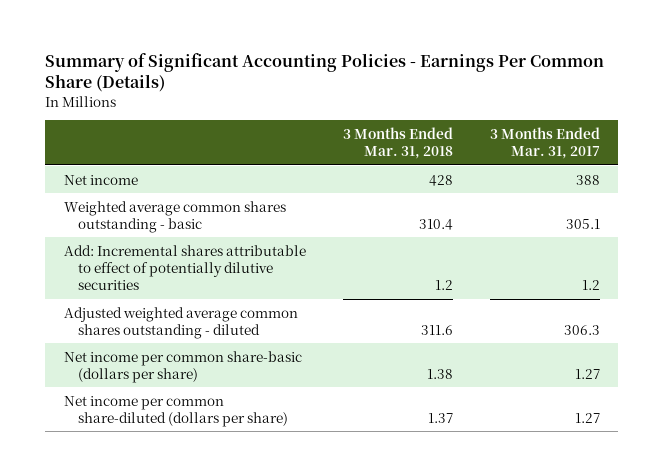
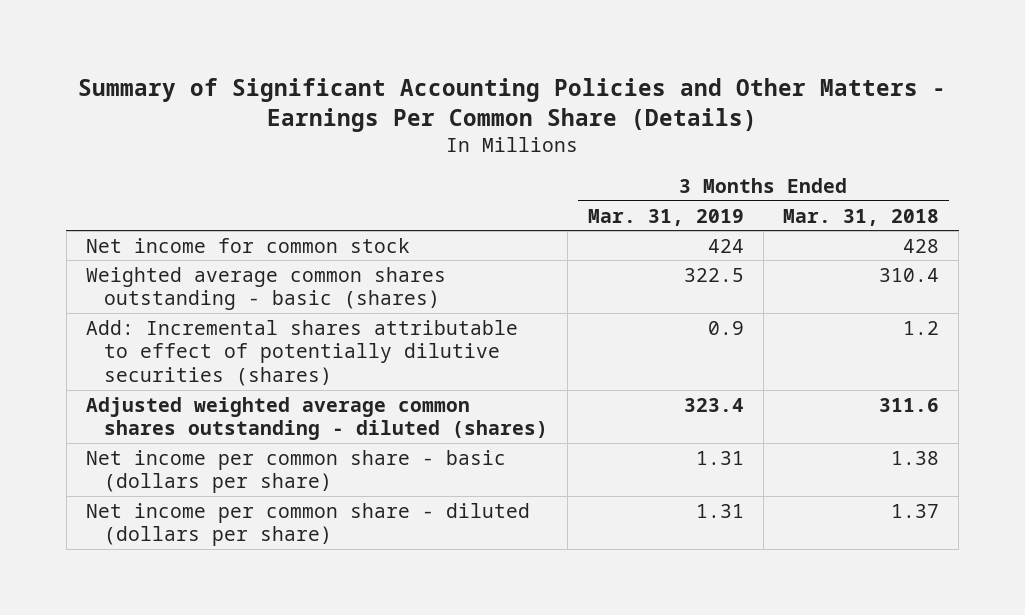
- Summary of Significant Accounting Policies - Earnings Per Common Share (Details)
+ Summary of Significant Accounting Policies and Other Matters - Earnings Per Common Share (Details)
- | 3 Months Ended Mar. 31, 2018 | 3 Months Ended Mar. 31, 2017
+ | 3 Months Ended Mar. 31, 2019 | 3 Months Ended Mar. 31, 2018
- Net income | 428 | 388
- Weighted average common shares outstanding - basic | 310.4 | 305.1
- Add: Incremental shares attributable to effect of potentially dilutive securities | 1.2 | 1.2
- Adjusted weighted average common shares outstanding - diluted | 311.6 | 306.3
- Net income per common share-basic (dollars per share) | 1.38 | 1.27
- Net income per common share-diluted (dollars per share) | 1.37 | 1.27
+ Net income for common stock | 424 | 428
+ Weighted average common shares outstanding - basic (shares) | 322.5 | 310.4
+ Add: Incremental shares attributable to effect of potentially dilutive securities (shares) | 0.9 | 1.2
+ Adjusted weighted average common shares outstanding - diluted (shares) | 323.4 | 311.6
+ Net income per common share - basic (dollars per share) | 1.31 | 1.38
+ Net income per common share - diluted (dollars per share) | 1.31 | 1.37

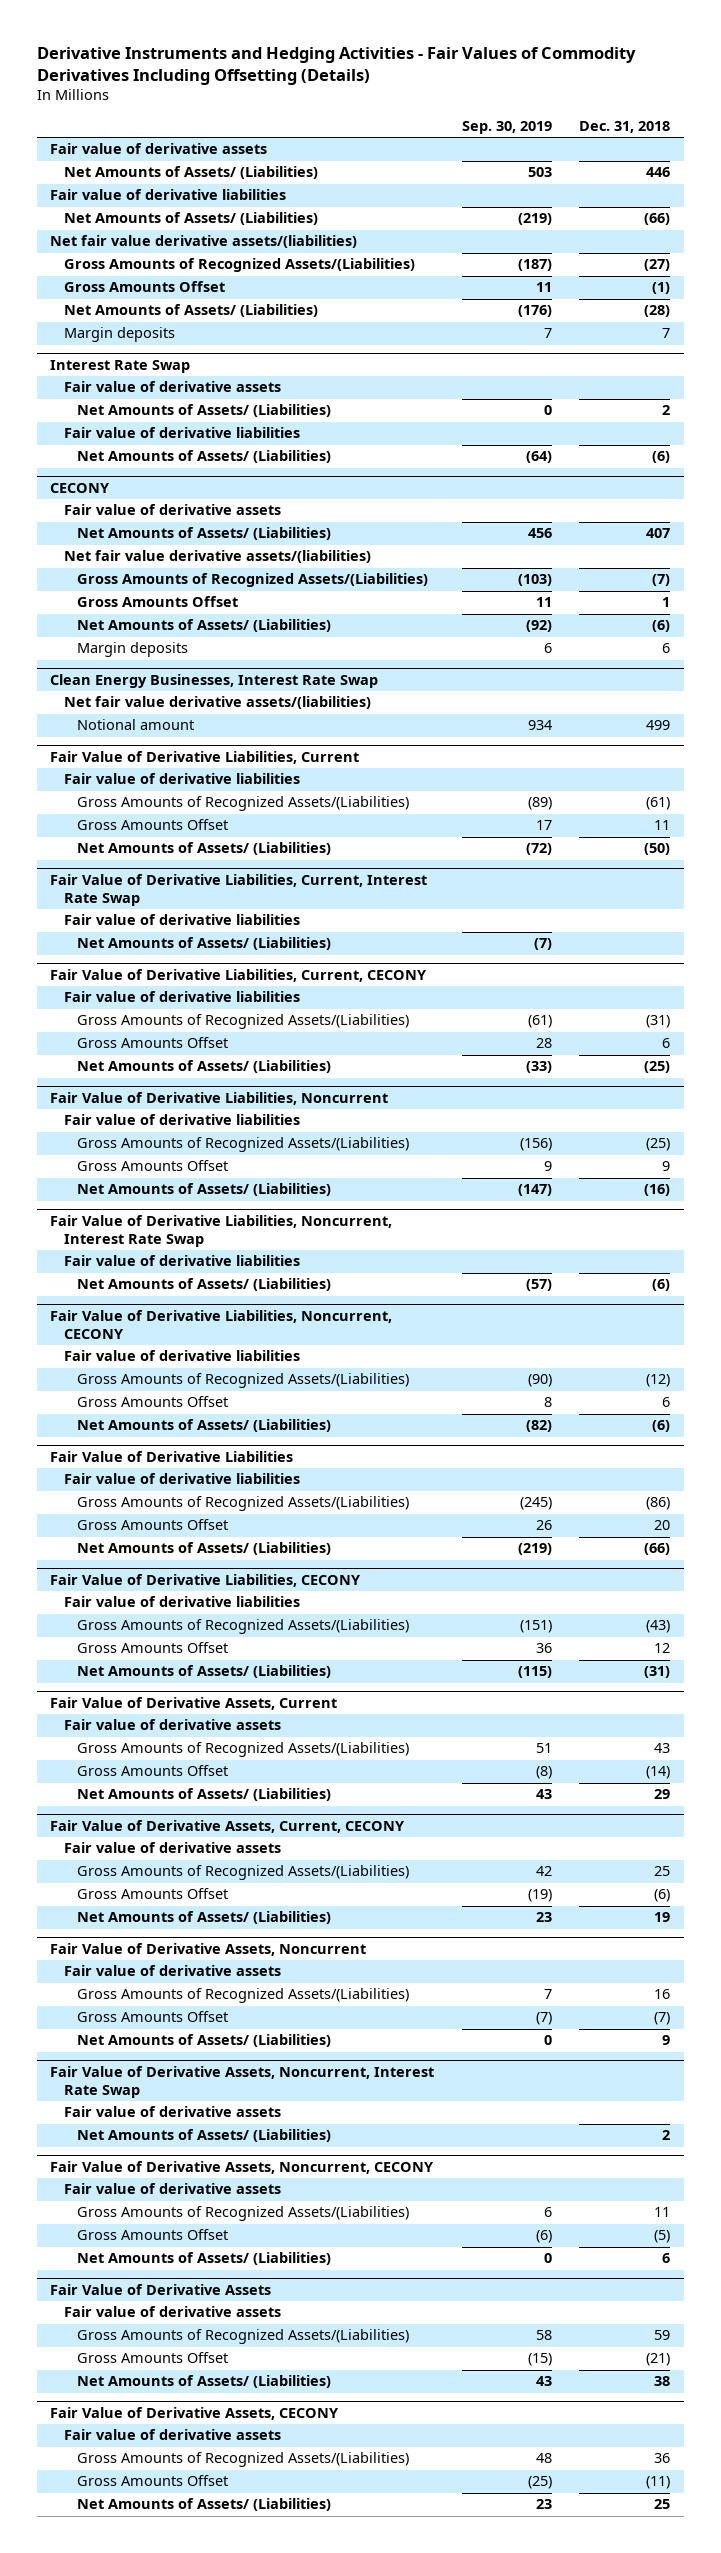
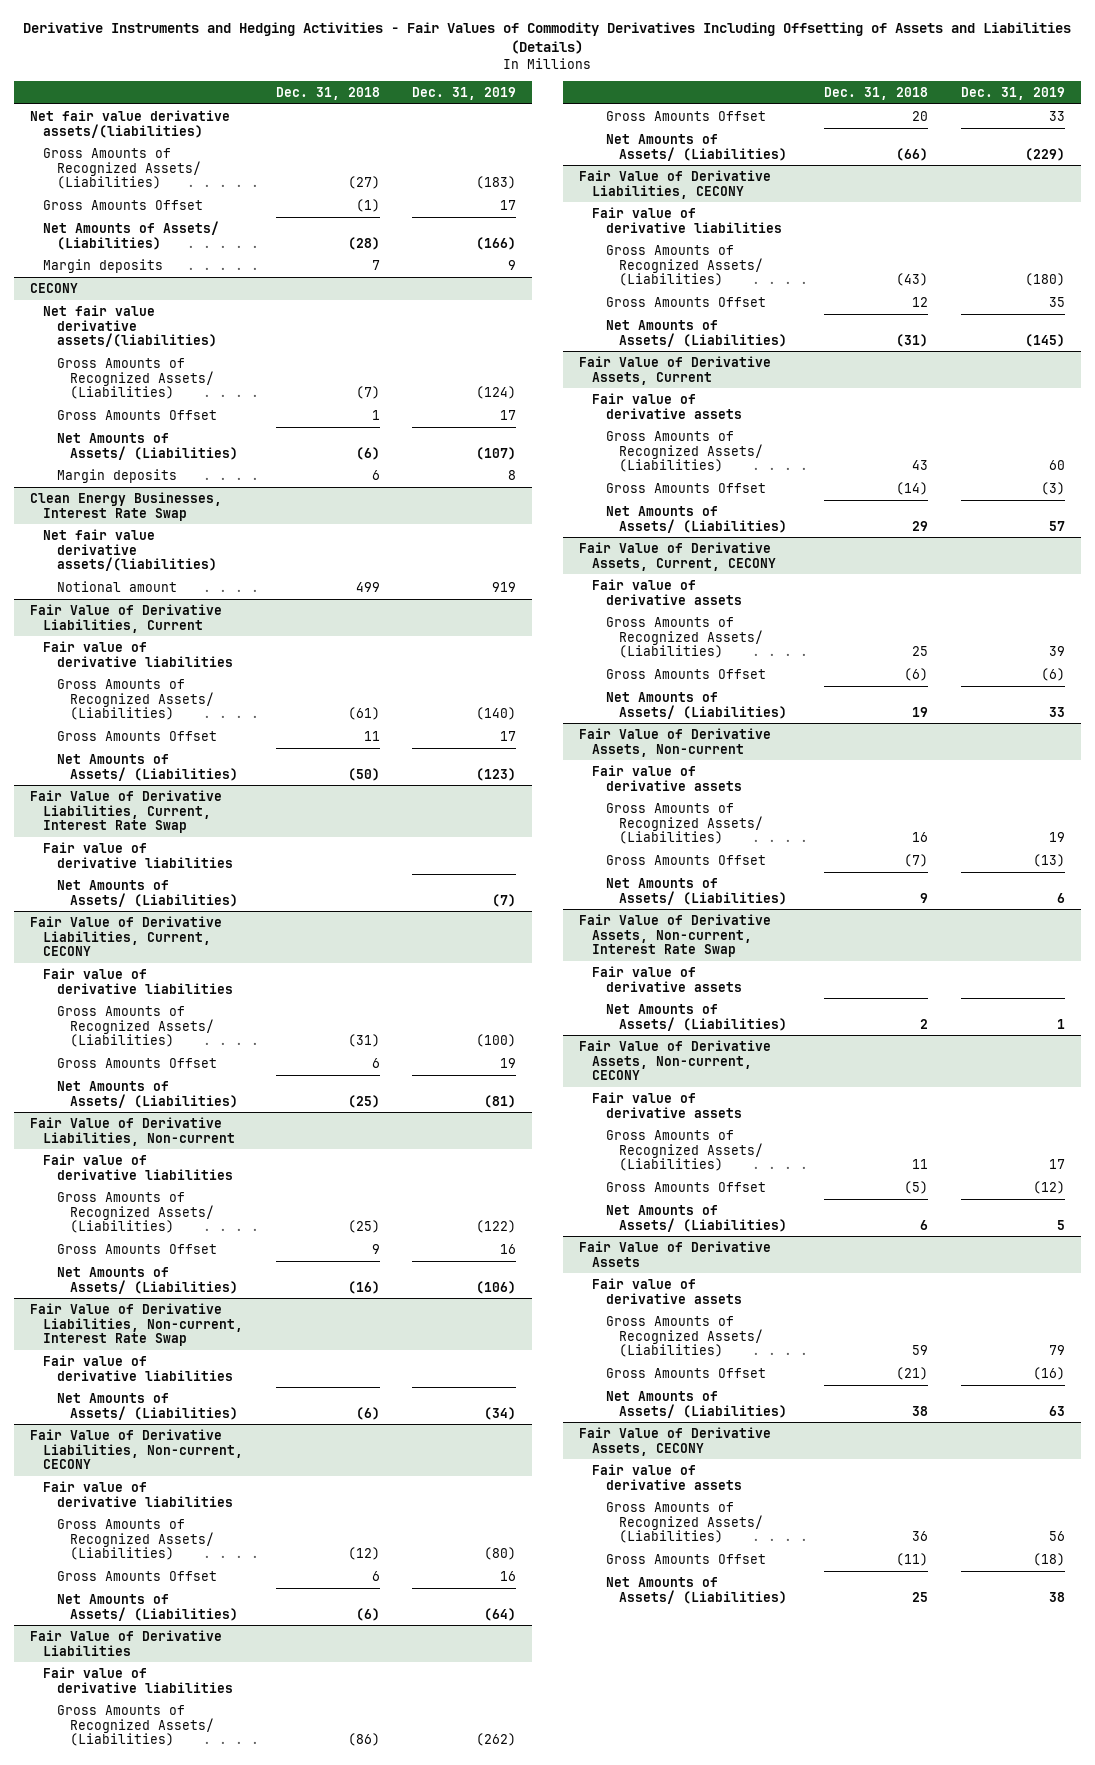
- Derivative Instruments and Hedging Activities - Fair Values of Commodity Derivatives Including Offsetting (Details)
+ Derivative Instruments and Hedging Activities - Fair Values of Commodity Derivatives Including Offsetting of Assets and Liabilities (Details)
- | Sep. 30, 2019 | Dec. 31, 2018
+ | Dec. 31, 2018 | Dec. 31, 2019
- Fair value of derivative assets
- Net Amounts of Assets/ (Liabilities) | 503 | 446
- Fair value of derivative liabilities
- Net Amounts of Assets/ (Liabilities) | (219) | (66)
- Gross Amounts of Recognized Assets/(Liabilities) | (187) | (27)
+ Gross Amounts of Recognized Assets/ (Liabilities) | (27) | (183)
- Interest Rate Swap
- Fair value of derivative assets
- Net Amounts of Assets/ (Liabilities) | 0 | 2
- Fair value of derivative liabilities
- Net Amounts of Assets/ (Liabilities) | (64) | (6)
@ CECONY
- Fair value of derivative assets
- Net Amounts of Assets/ (Liabilities) | 456 | 407
- Gross Amounts of Recognized Assets/(Liabilities) | (103) | (7)
+ Gross Amounts of Recognized Assets/ (Liabilities) | (7) | (124)
@ Fair Value of Derivative Liabilities, Current
- Gross Amounts of Recognized Assets/(Liabilities) | (89) | (61)
+ Gross Amounts of Recognized Assets/ (Liabilities) | (61) | (140)
@ Fair Value of Derivative Liabilities, Current, CECONY
- Gross Amounts of Recognized Assets/(Liabilities) | (61) | (31)
+ Gross Amounts of Recognized Assets/ (Liabilities) | (31) | (100)
- Fair Value of Derivative Liabilities, Noncurrent
+ Fair Value of Derivative Liabilities, Non-current
- Gross Amounts of Recognized Assets/(Liabilities) | (156) | (25)
+ Gross Amounts of Recognized Assets/ (Liabilities) | (25) | (122)
- Fair Value of Derivative Liabilities, Noncurrent, Interest Rate Swap
+ Fair Value of Derivative Liabilities, Non-current, Interest Rate Swap
- Fair Value of Derivative Liabilities, Noncurrent, CECONY
+ Fair Value of Derivative Liabilities, Non-current, CECONY
- Gross Amounts of Recognized Assets/(Liabilities) | (90) | (12)
+ Gross Amounts of Recognized Assets/ (Liabilities) | (12) | (80)
@ Fair Value of Derivative Liabilities
- Gross Amounts of Recognized Assets/(Liabilities) | (245) | (86)
+ Gross Amounts of Recognized Assets/ (Liabilities) | (86) | (262)
@ Fair Value of Derivative Liabilities, CECONY
- Gross Amounts of Recognized Assets/(Liabilities) | (151) | (43)
+ Gross Amounts of Recognized Assets/ (Liabilities) | (43) | (180)
@ Fair Value of Derivative Assets, Current
- Gross Amounts of Recognized Assets/(Liabilities) | 51 | 43
+ Gross Amounts of Recognized Assets/ (Liabilities) | 43 | 60
@ Fair Value of Derivative Assets, Current, CECONY
- Gross Amounts of Recognized Assets/(Liabilities) | 42 | 25
+ Gross Amounts of Recognized Assets/ (Liabilities) | 25 | 39
- Fair Value of Derivative Assets, Noncurrent
+ Fair Value of Derivative Assets, Non-current
- Gross Amounts of Recognized Assets/(Liabilities) | 7 | 16
+ Gross Amounts of Recognized Assets/ (Liabilities) | 16 | 19
- Fair Value of Derivative Assets, Noncurrent, Interest Rate Swap
+ Fair Value of Derivative Assets, Non-current, Interest Rate Swap
- Fair Value of Derivative Assets, Noncurrent, CECONY
+ Fair Value of Derivative Assets, Non-current, CECONY
- Gross Amounts of Recognized Assets/(Liabilities) | 6 | 11
+ Gross Amounts of Recognized Assets/ (Liabilities) | 11 | 17
@ Fair Value of Derivative Assets
- Gross Amounts of Recognized Assets/(Liabilities) | 58 | 59
+ Gross Amounts of Recognized Assets/ (Liabilities) | 59 | 79
@ Fair Value of Derivative Assets, CECONY
- Gross Amounts of Recognized Assets/(Liabilities) | 48 | 36
+ Gross Amounts of Recognized Assets/ (Liabilities) | 36 | 56

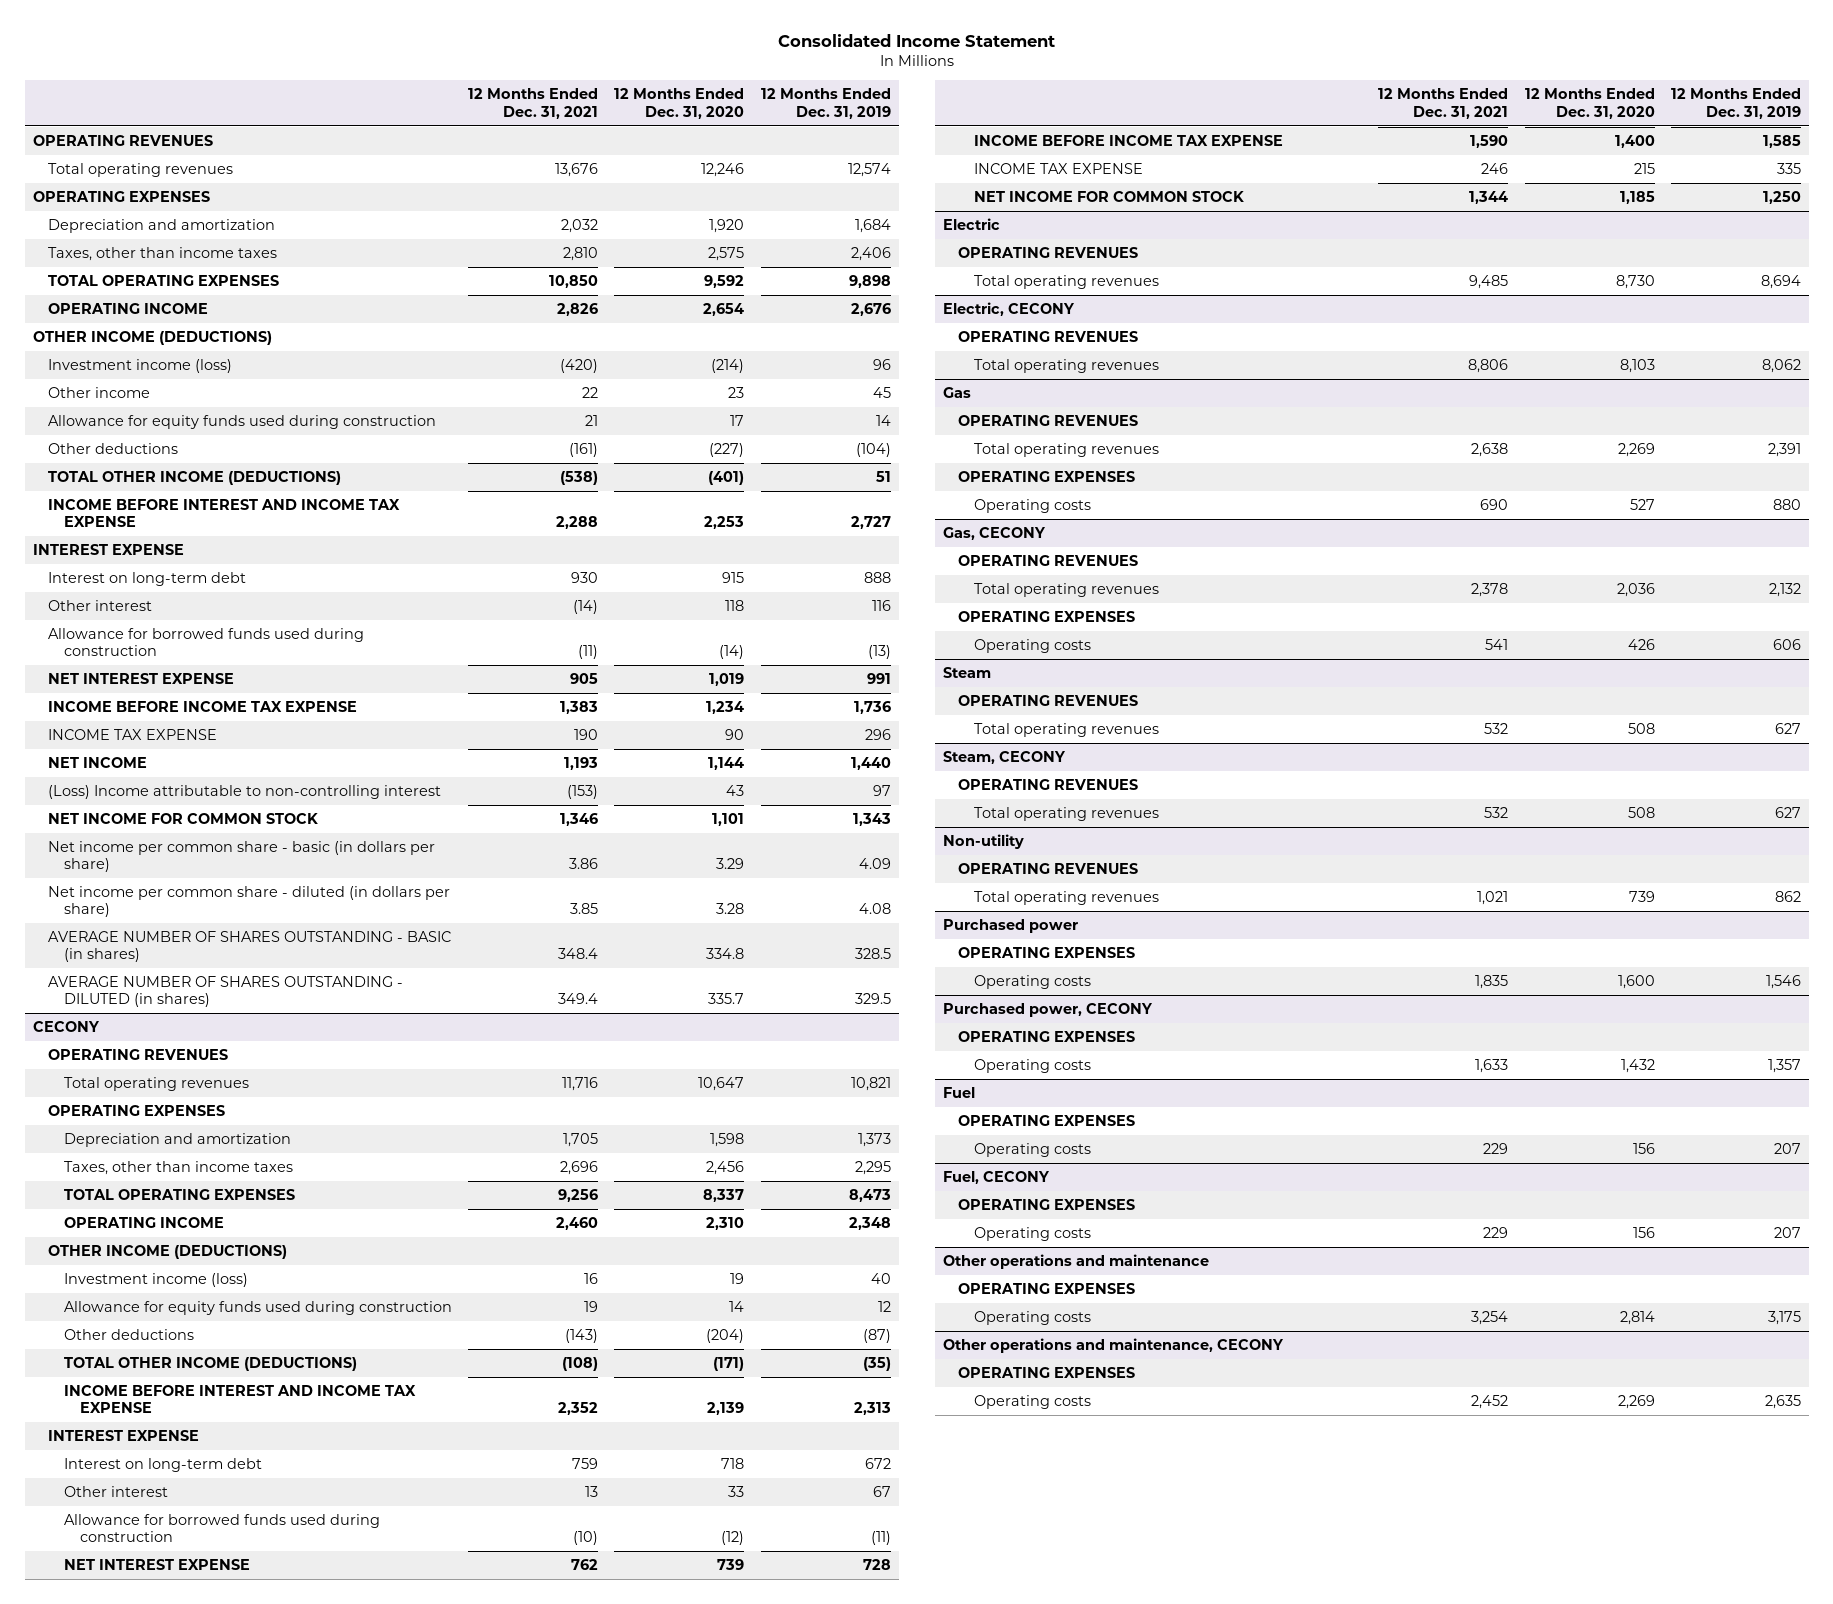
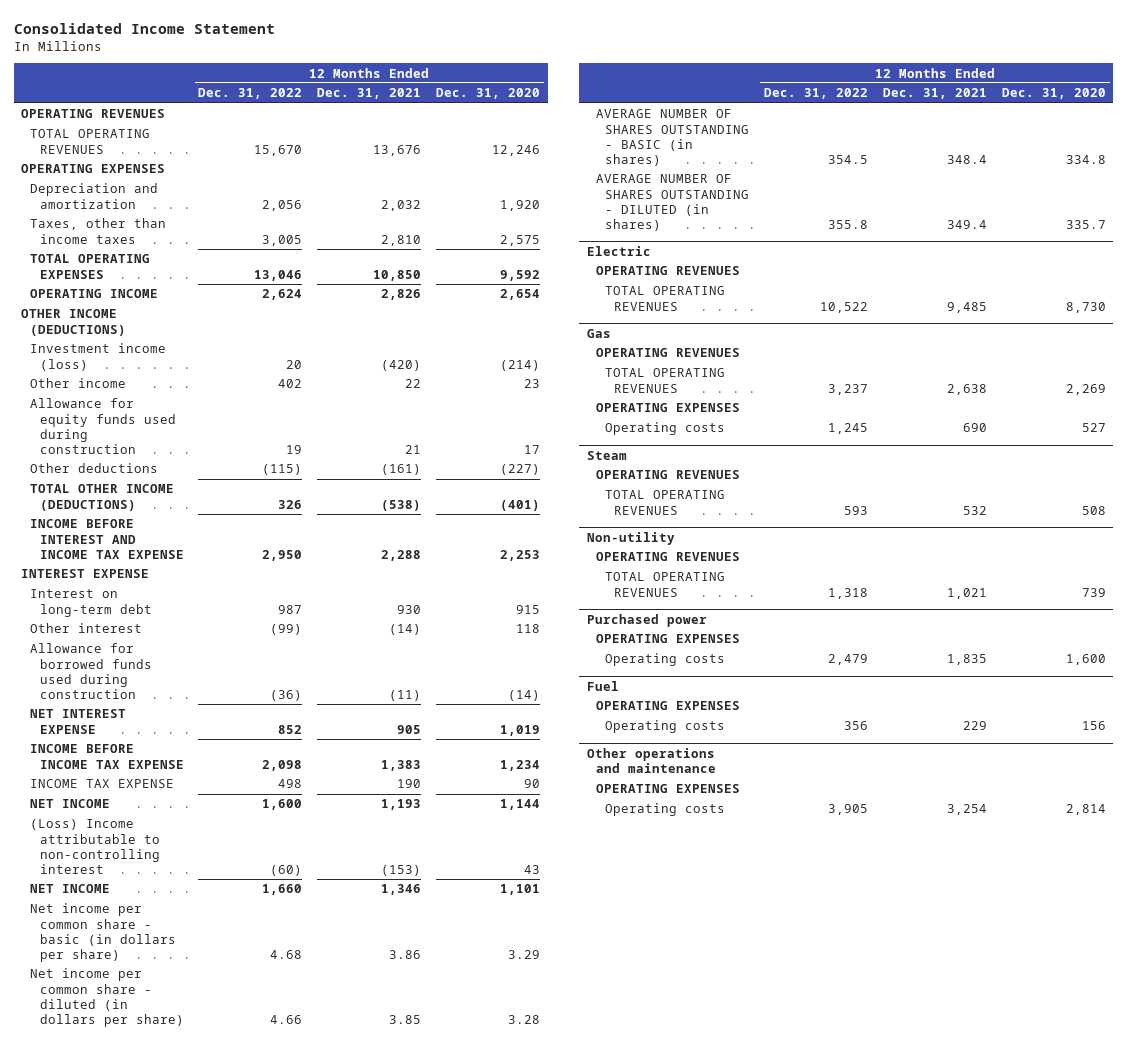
- | 12 Months Ended Dec. 31, 2021 | 12 Months Ended Dec. 31, 2020 | 12 Months Ended Dec. 31, 2019
+ | 12 Months Ended Dec. 31, 2022 | 12 Months Ended Dec. 31, 2021 | 12 Months Ended Dec. 31, 2020
- Total operating revenues | 13,676 | 12,246 | 12,574
+ TOTAL OPERATING REVENUES | 15,670 | 13,676 | 12,246
- NET INCOME FOR COMMON STOCK | 1,346 | 1,101 | 1,343
+ NET INCOME | 1,660 | 1,346 | 1,101
- CECONY
- OPERATING REVENUES
- Total operating revenues | 11,716 | 10,647 | 10,821
- OPERATING EXPENSES
- Depreciation and amortization | 1,705 | 1,598 | 1,373
- Taxes, other than income taxes | 2,696 | 2,456 | 2,295
- TOTAL OPERATING EXPENSES | 9,256 | 8,337 | 8,473
- OPERATING INCOME | 2,460 | 2,310 | 2,348
- OTHER INCOME (DEDUCTIONS)
- Investment income (loss) | 16 | 19 | 40
- Allowance for equity funds used during construction | 19 | 14 | 12
- Other deductions | (143) | (204) | (87)
- TOTAL OTHER INCOME (DEDUCTIONS) | (108) | (171) | (35)
- INCOME BEFORE INTEREST AND INCOME TAX EXPENSE | 2,352 | 2,139 | 2,313
- INTEREST EXPENSE
- Interest on long-term debt | 759 | 718 | 672
- Other interest | 13 | 33 | 67
- Allowance for borrowed funds used during construction | (10) | (12) | (11)
- NET INTEREST EXPENSE | 762 | 739 | 728
- INCOME BEFORE INCOME TAX EXPENSE | 1,590 | 1,400 | 1,585
- INCOME TAX EXPENSE | 246 | 215 | 335
- NET INCOME FOR COMMON STOCK | 1,344 | 1,185 | 1,250
@ Electric
- Total operating revenues | 9,485 | 8,730 | 8,694
- Electric, CECONY
- OPERATING REVENUES
- Total operating revenues | 8,806 | 8,103 | 8,062
@ Electric
+ TOTAL OPERATING REVENUES | 10,522 | 9,485 | 8,730
@ Gas
- Total operating revenues | 2,638 | 2,269 | 2,391
+ TOTAL OPERATING REVENUES | 3,237 | 2,638 | 2,269
- Gas, CECONY
- OPERATING REVENUES
- Total operating revenues | 2,378 | 2,036 | 2,132
- OPERATING EXPENSES
- Operating costs | 541 | 426 | 606
@ Steam
- Total operating revenues | 532 | 508 | 627
- Steam, CECONY
- OPERATING REVENUES
- Total operating revenues | 532 | 508 | 627
@ Steam
+ TOTAL OPERATING REVENUES | 593 | 532 | 508
@ Non-utility
- Total operating revenues | 1,021 | 739 | 862
+ TOTAL OPERATING REVENUES | 1,318 | 1,021 | 739
- Purchased power, CECONY
- OPERATING EXPENSES
- Operating costs | 1,633 | 1,432 | 1,357
- Fuel, CECONY
- OPERATING EXPENSES
- Operating costs | 229 | 156 | 207
- Other operations and maintenance, CECONY
- OPERATING EXPENSES
- Operating costs | 2,452 | 2,269 | 2,635

